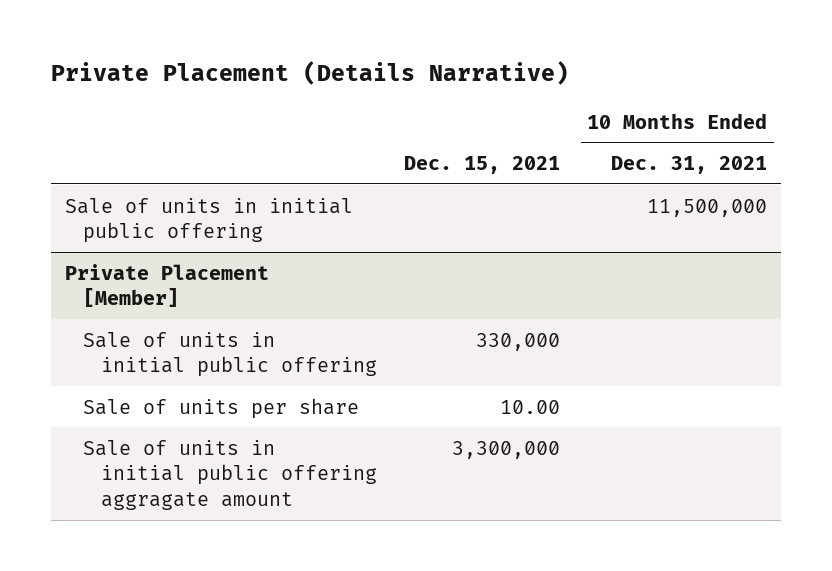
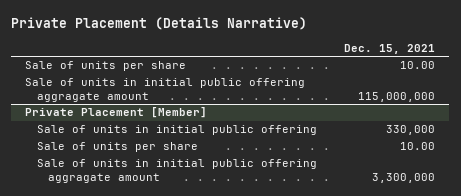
- | Dec. 15, 2021 | 10 Months Ended Dec. 31, 2021
+ | Dec. 15, 2021
- Sale of units in initial public offering | | 11,500,000
+ Sale of units per share | 10.00
+ Sale of units in initial public offering aggragate amount | 115,000,000

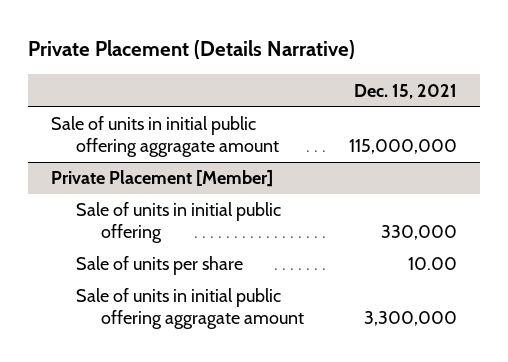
- Sale of units per share | 10.00

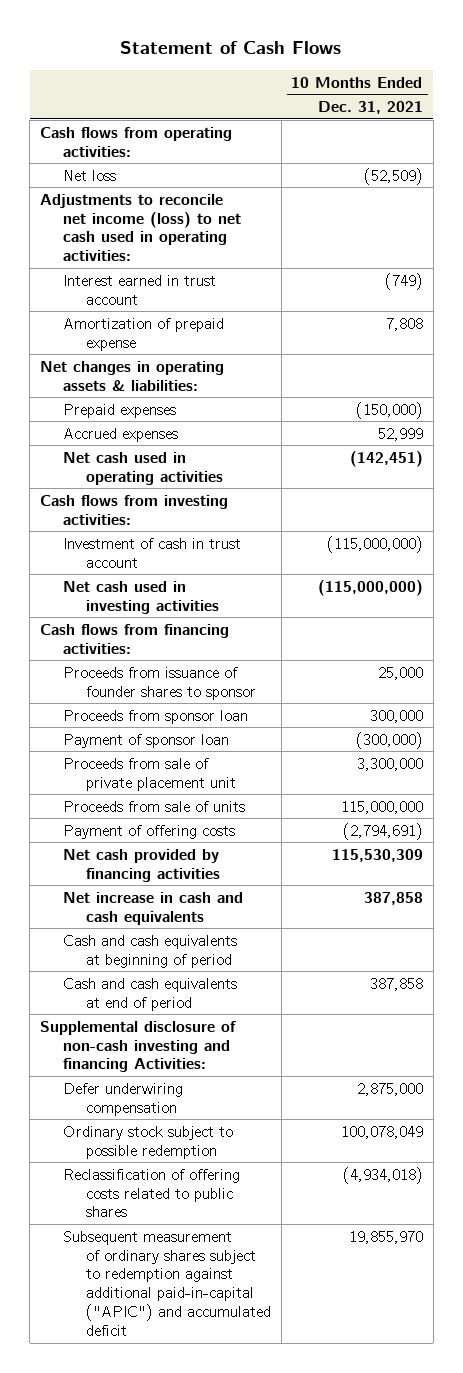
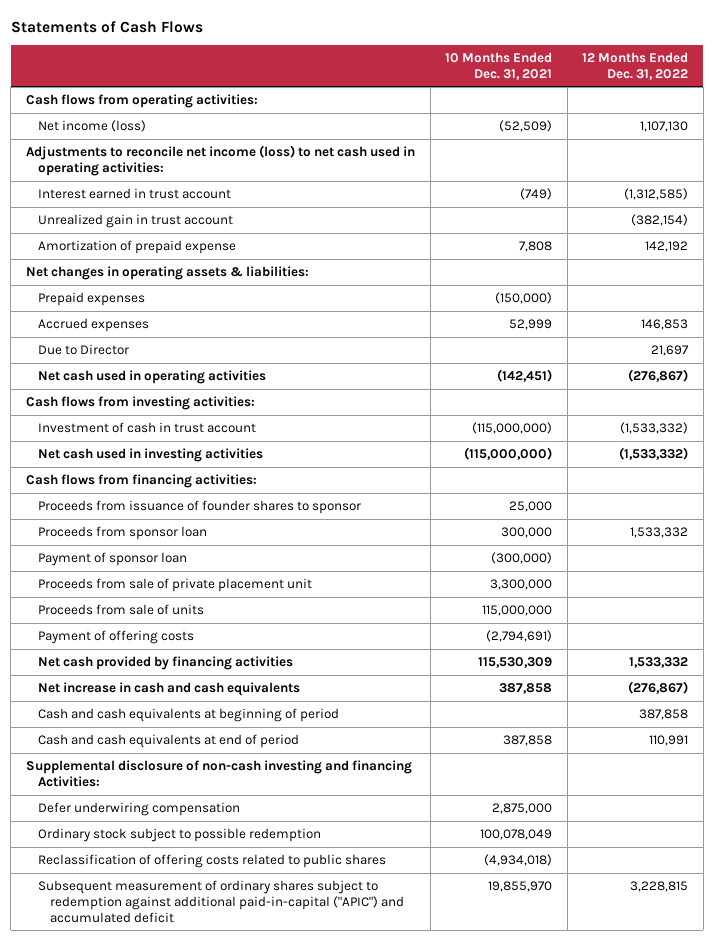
- Statement of Cash Flows
+ Statements of Cash Flows
- | 10 Months Ended Dec. 31, 2021
+ | 10 Months Ended Dec. 31, 2021 | 12 Months Ended Dec. 31, 2022
- Net loss | (52,509)
+ Net income (loss) | (52,509) | 1,107,130
+ Unrealized gain in trust account | | (382,154)
+ Due to Director | | 21,697

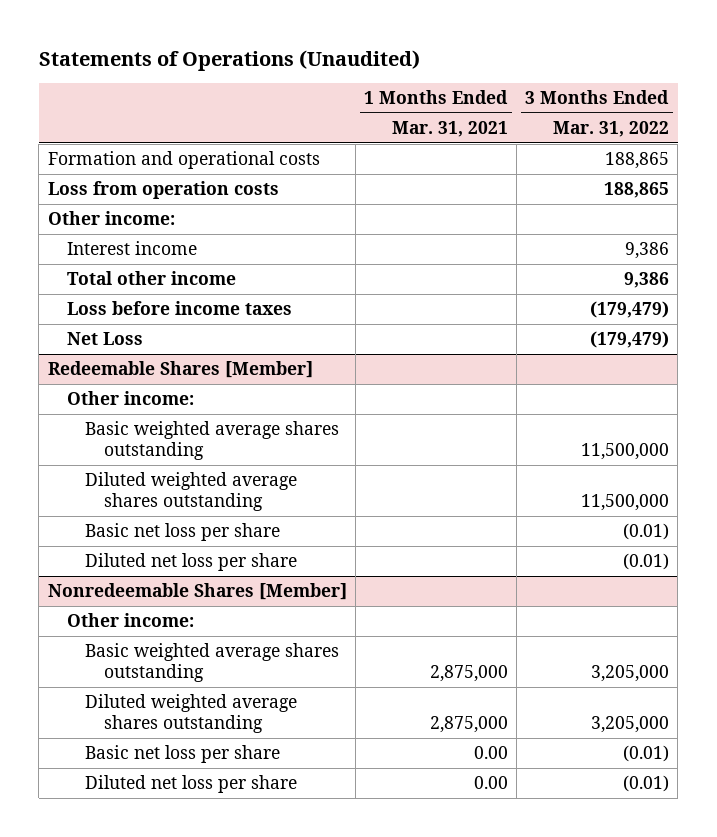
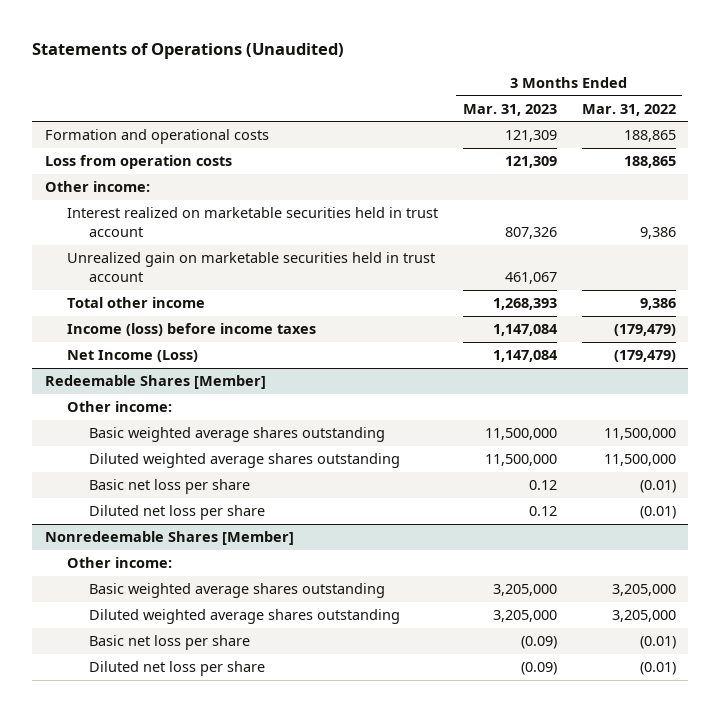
- | 1 Months Ended Mar. 31, 2021 | 3 Months Ended Mar. 31, 2022
+ | 3 Months Ended Mar. 31, 2023 | 3 Months Ended Mar. 31, 2022
- Interest income | | 9,386
+ Interest realized on marketable securities held in trust account | 807,326 | 9,386
+ Unrealized gain on marketable securities held in trust account | 461,067 |
- Loss before income taxes | | (179,479)
- Net Loss | | (179,479)
+ Income (loss) before income taxes | 1,147,084 | (179,479)
+ Net Income (Loss) | 1,147,084 | (179,479)

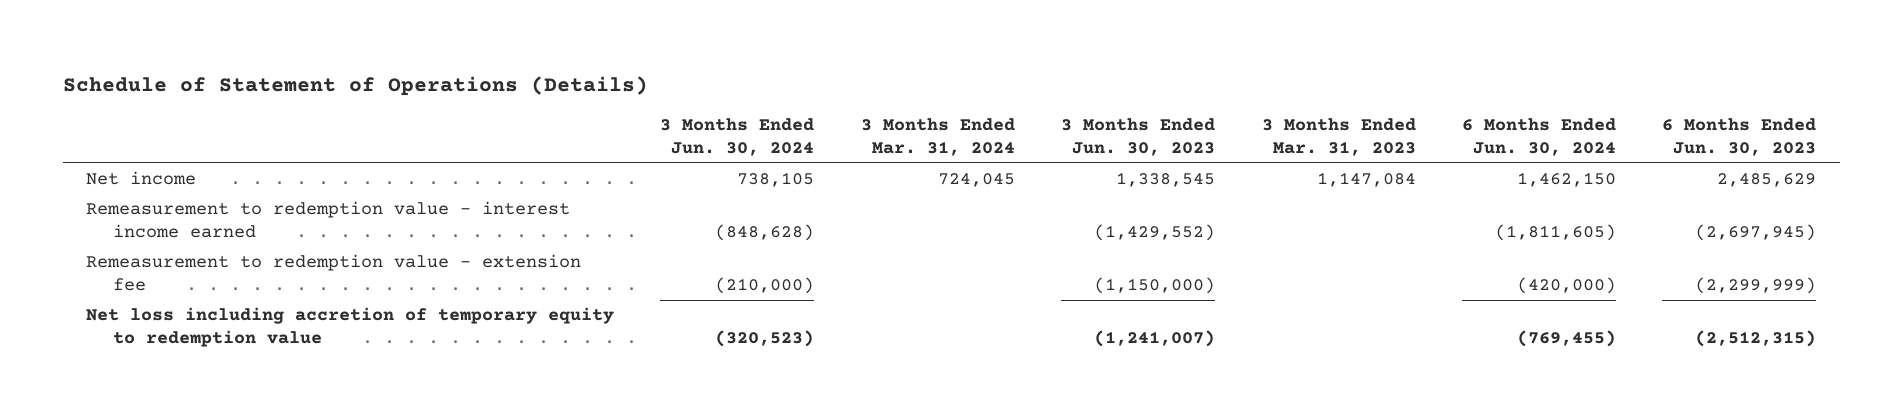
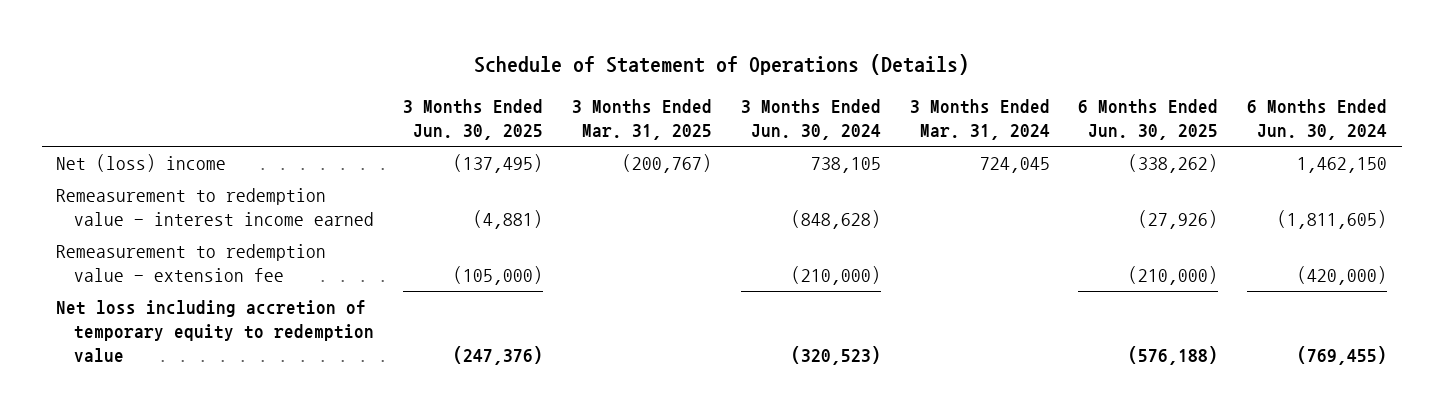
- | 3 Months Ended Jun. 30, 2024 | 3 Months Ended Mar. 31, 2024 | 3 Months Ended Jun. 30, 2023 | 3 Months Ended Mar. 31, 2023 | 6 Months Ended Jun. 30, 2024 | 6 Months Ended Jun. 30, 2023
+ | 3 Months Ended Jun. 30, 2025 | 3 Months Ended Mar. 31, 2025 | 3 Months Ended Jun. 30, 2024 | 3 Months Ended Mar. 31, 2024 | 6 Months Ended Jun. 30, 2025 | 6 Months Ended Jun. 30, 2024
- Net income | 738,105 | 724,045 | 1,338,545 | 1,147,084 | 1,462,150 | 2,485,629
+ Net (loss) income | (137,495) | (200,767) | 738,105 | 724,045 | (338,262) | 1,462,150

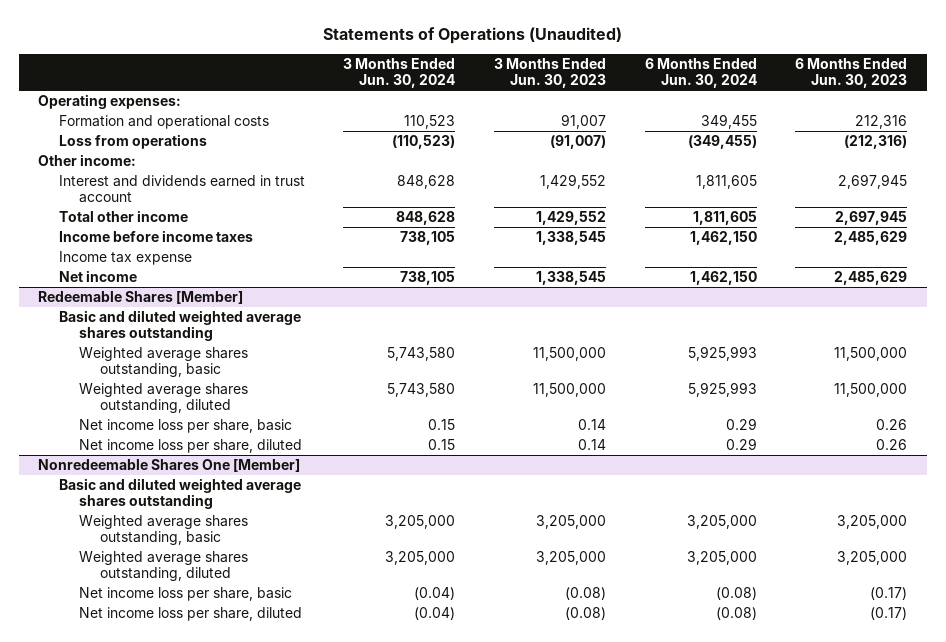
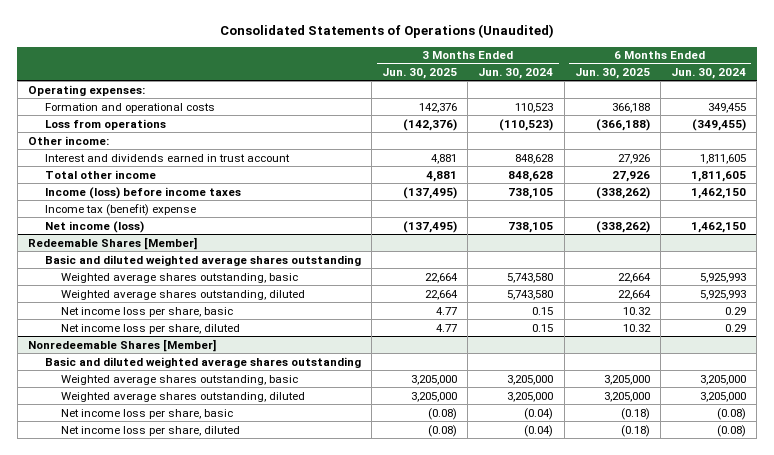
- Statements of Operations (Unaudited)
+ Consolidated Statements of Operations (Unaudited)
- | 3 Months Ended Jun. 30, 2024 | 3 Months Ended Jun. 30, 2023 | 6 Months Ended Jun. 30, 2024 | 6 Months Ended Jun. 30, 2023
+ | 3 Months Ended Jun. 30, 2025 | 3 Months Ended Jun. 30, 2024 | 6 Months Ended Jun. 30, 2025 | 6 Months Ended Jun. 30, 2024
- Income before income taxes | 738,105 | 1,338,545 | 1,462,150 | 2,485,629
- Income tax expense
- Net income | 738,105 | 1,338,545 | 1,462,150 | 2,485,629
+ Income (loss) before income taxes | (137,495) | 738,105 | (338,262) | 1,462,150
+ Income tax (benefit) expense
+ Net income (loss) | (137,495) | 738,105 | (338,262) | 1,462,150
- Nonredeemable Shares One [Member]
+ Nonredeemable Shares [Member]

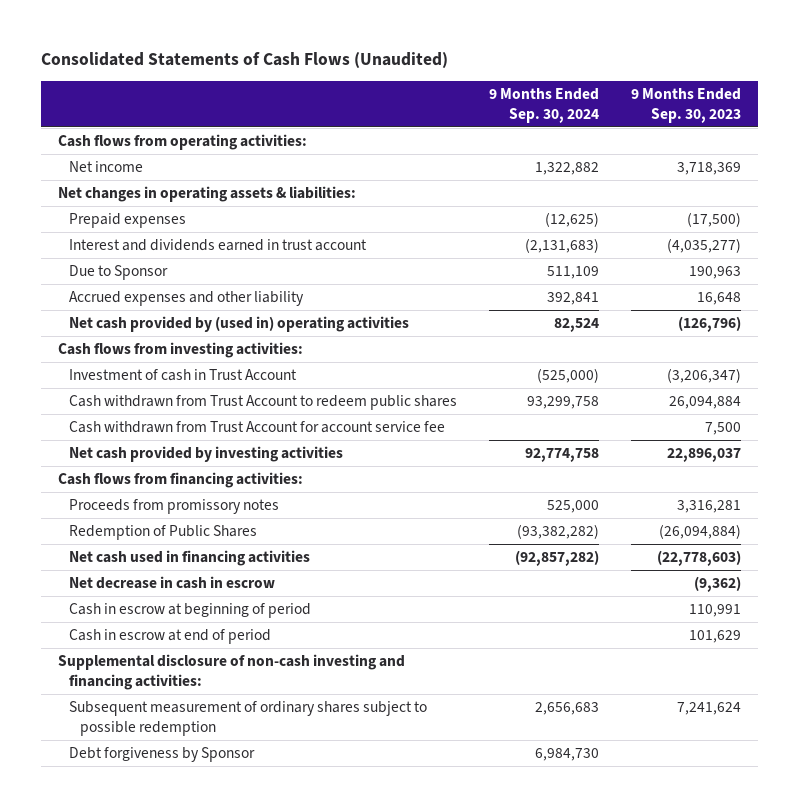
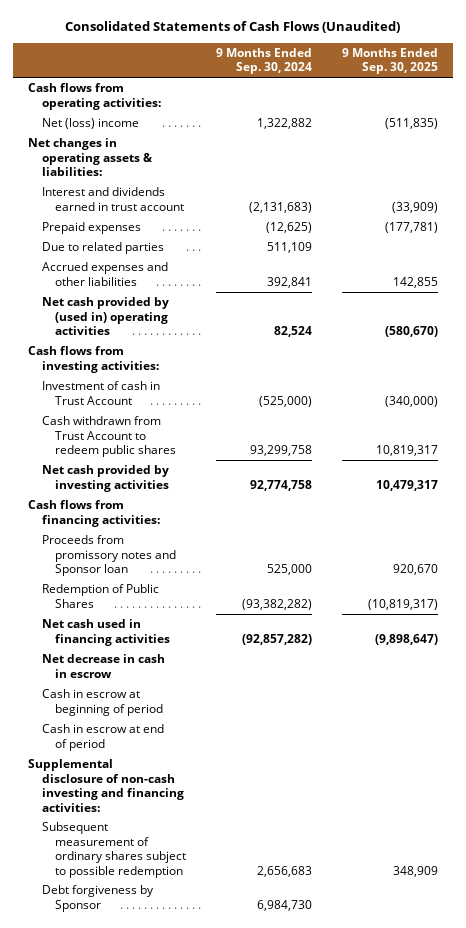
- | 9 Months Ended Sep. 30, 2024 | 9 Months Ended Sep. 30, 2023
+ | 9 Months Ended Sep. 30, 2024 | 9 Months Ended Sep. 30, 2025
- Net income | 1,322,882 | 3,718,369
+ Net (loss) income | 1,322,882 | (511,835)
- Due to Sponsor | 511,109 | 190,963
- Accrued expenses and other liability | 392,841 | 16,648
moved down: Prepaid expenses | (12,625) | (177,781)
+ Due to related parties | 511,109 |
+ Accrued expenses and other liabilities | 392,841 | 142,855
- Cash withdrawn from Trust Account for account service fee | | 7,500
- Proceeds from promissory notes | 525,000 | 3,316,281
+ Proceeds from promissory notes and Sponsor loan | 525,000 | 920,670

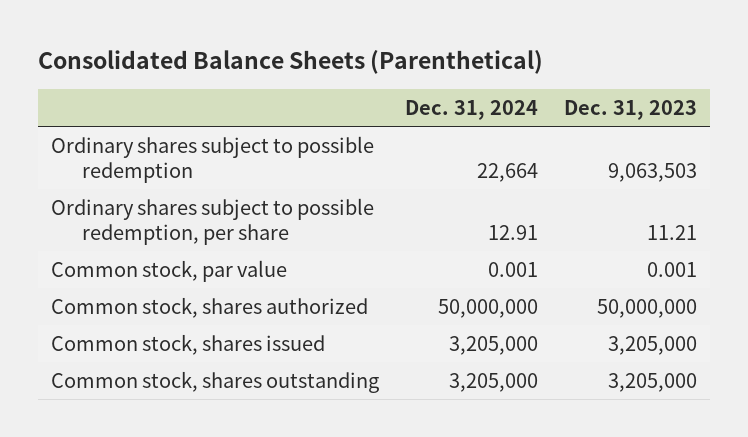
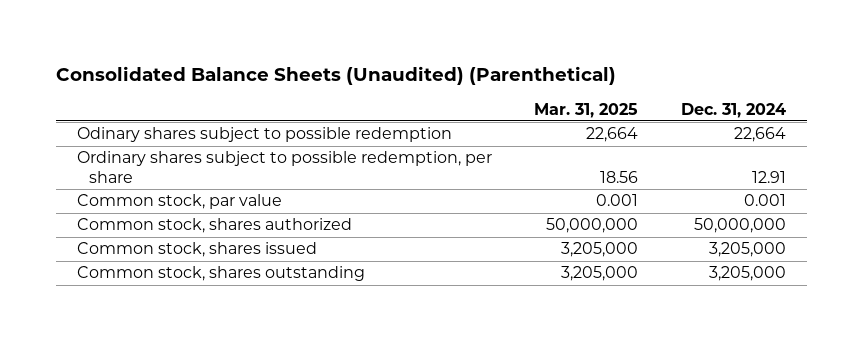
- Consolidated Balance Sheets (Parenthetical)
+ Consolidated Balance Sheets (Unaudited) (Parenthetical)
- | Dec. 31, 2024 | Dec. 31, 2023
+ | Mar. 31, 2025 | Dec. 31, 2024
- Ordinary shares subject to possible redemption | 22,664 | 9,063,503
+ Odinary shares subject to possible redemption | 22,664 | 22,664

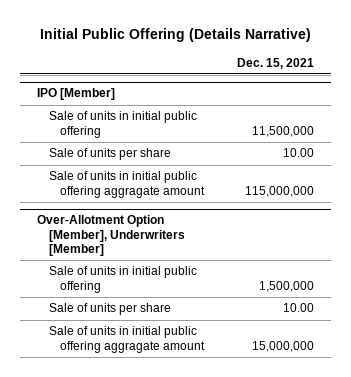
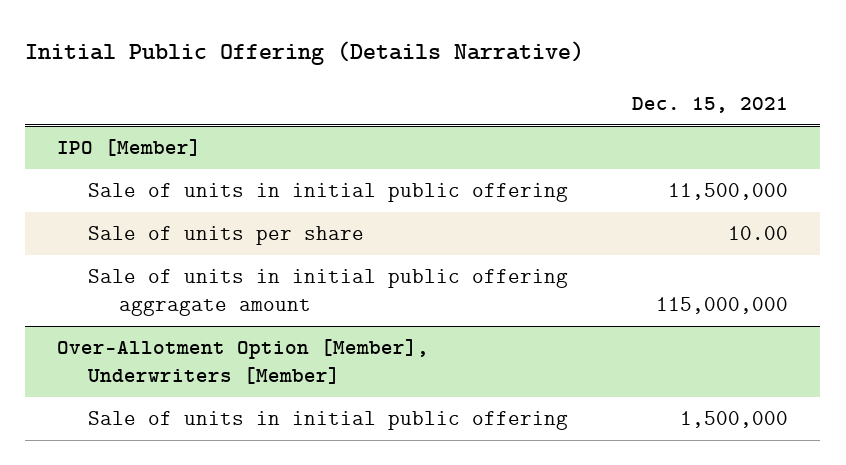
@ Over-Allotment Option [Member], Underwriters [Member]
- Sale of units per share | 10.00
- Sale of units in initial public offering aggragate amount | 15,000,000

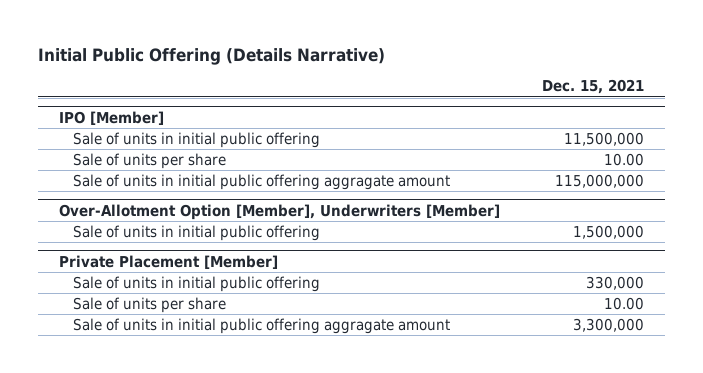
+ Private Placement [Member]
+ Sale of units in initial public offering | 330,000
+ Sale of units per share | 10.00
+ Sale of units in initial public offering aggragate amount | 3,300,000

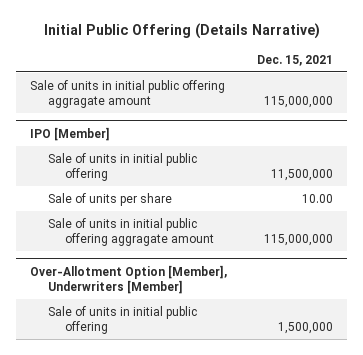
+ Sale of units in initial public offering aggragate amount | 115,000,000
- Private Placement [Member]
- Sale of units in initial public offering | 330,000
- Sale of units per share | 10.00
- Sale of units in initial public offering aggragate amount | 3,300,000

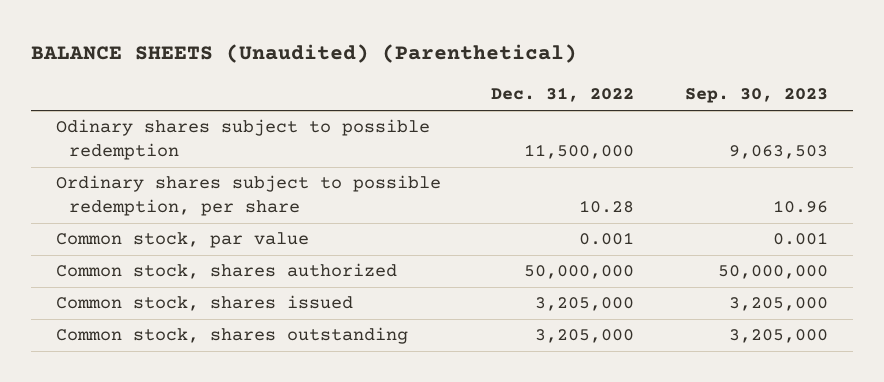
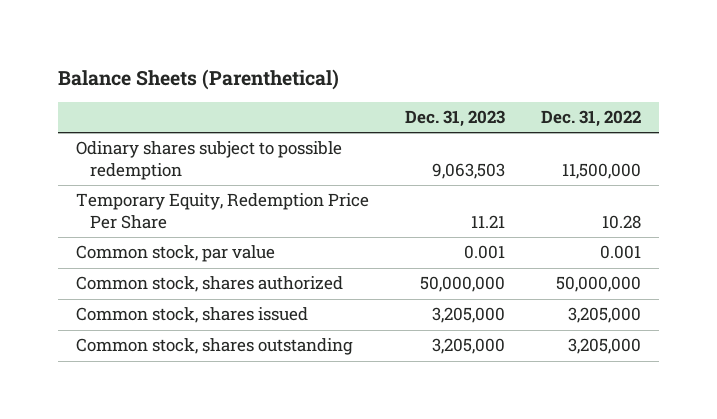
- BALANCE SHEETS (Unaudited) (Parenthetical)
+ Balance Sheets (Parenthetical)
- | Dec. 31, 2022 | Sep. 30, 2023
+ | Dec. 31, 2023 | Dec. 31, 2022
- Ordinary shares subject to possible redemption, per share | 10.28 | 10.96
+ Temporary Equity, Redemption Price Per Share | 11.21 | 10.28

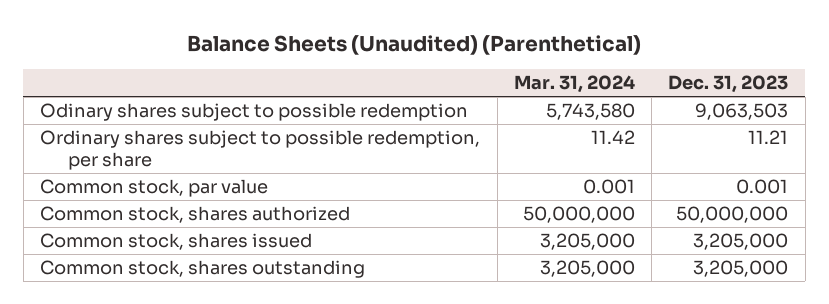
- Balance Sheets (Parenthetical)
+ Balance Sheets (Unaudited) (Parenthetical)
- | Dec. 31, 2023 | Dec. 31, 2022
+ | Mar. 31, 2024 | Dec. 31, 2023
- Temporary Equity, Redemption Price Per Share | 11.21 | 10.28
+ Ordinary shares subject to possible redemption, per share | 11.42 | 11.21

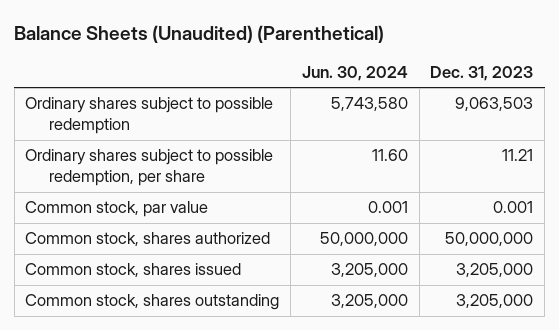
- | Mar. 31, 2024 | Dec. 31, 2023
+ | Jun. 30, 2024 | Dec. 31, 2023
- Odinary shares subject to possible redemption | 5,743,580 | 9,063,503
+ Ordinary shares subject to possible redemption | 5,743,580 | 9,063,503

